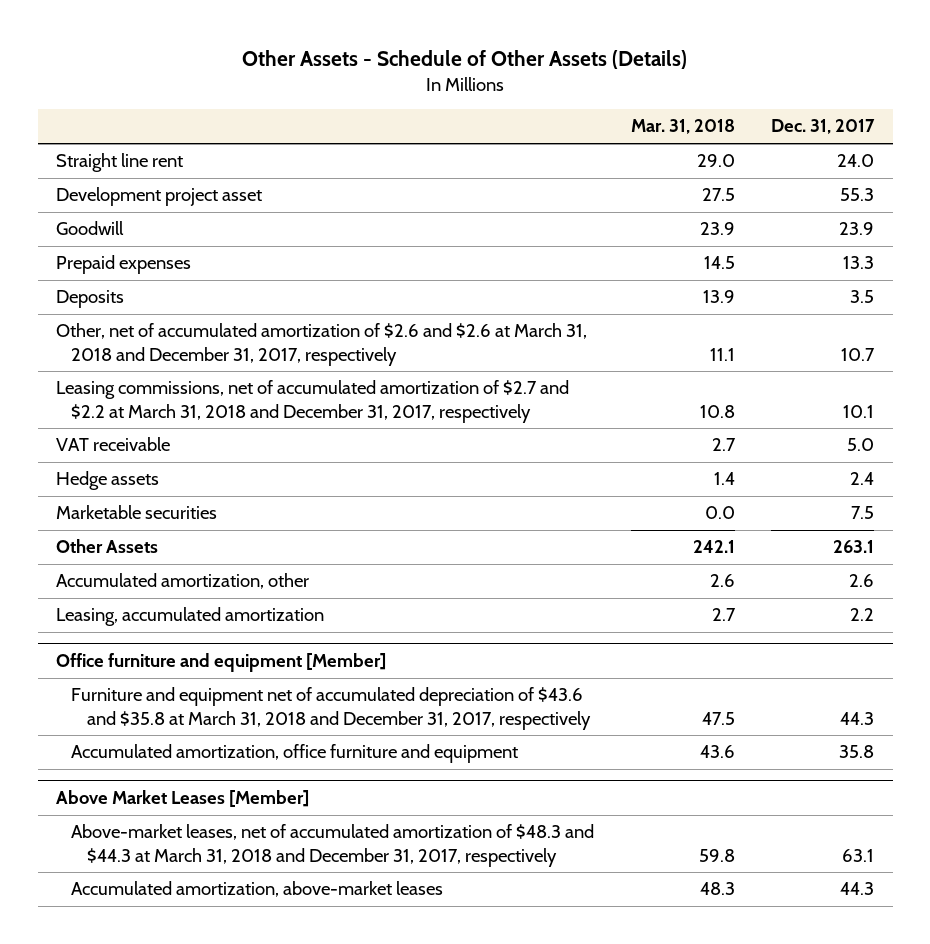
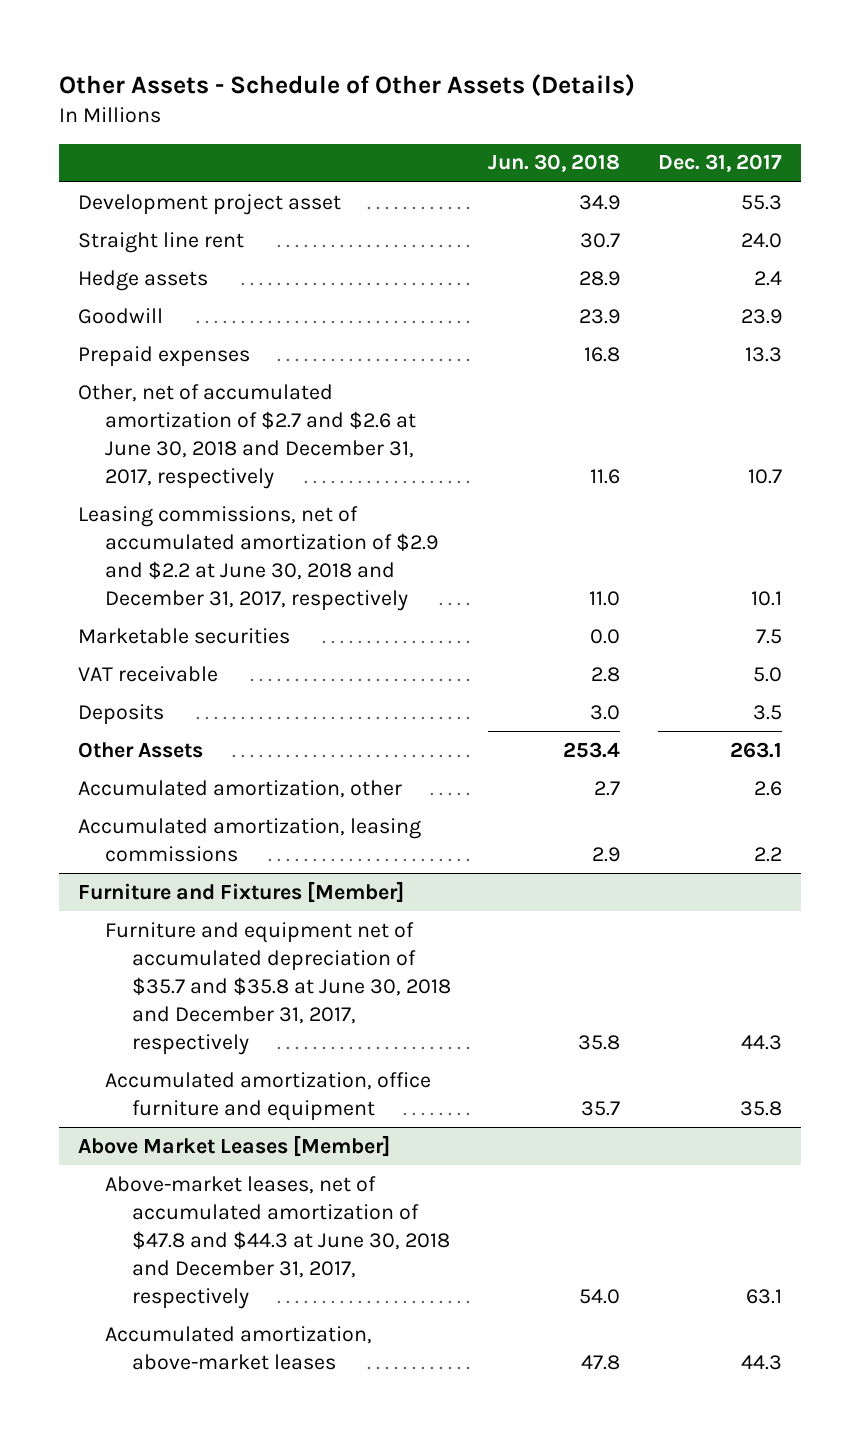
- | Mar. 31, 2018 | Dec. 31, 2017
+ | Jun. 30, 2018 | Dec. 31, 2017
moved down: Straight line rent | 30.7 | 24.0
moved up: Hedge assets | 28.9 | 2.4
- Other, net of accumulated amortization of $2.6 and $2.6 at March 31, 2018 and December 31, 2017, respectively | 11.1 | 10.7
- Leasing commissions, net of accumulated amortization of $2.7 and $2.2 at March 31, 2018 and December 31, 2017, respectively | 10.8 | 10.1
+ Other, net of accumulated amortization of $2.7 and $2.6 at June 30, 2018 and December 31, 2017, respectively | 11.6 | 10.7
+ Leasing commissions, net of accumulated amortization of $2.9 and $2.2 at June 30, 2018 and December 31, 2017, respectively | 11.0 | 10.1
moved down: VAT receivable | 2.8 | 5.0
moved down: Deposits | 3.0 | 3.5
- Leasing, accumulated amortization | 2.7 | 2.2
- Office furniture and equipment [Member]
- Furniture and equipment net of accumulated depreciation of $43.6 and $35.8 at March 31, 2018 and December 31, 2017, respectively | 47.5 | 44.3
+ Accumulated amortization, leasing commissions | 2.9 | 2.2
+ Furniture and Fixtures [Member]
+ Furniture and equipment net of accumulated depreciation of $35.7 and $35.8 at June 30, 2018 and December 31, 2017, respectively | 35.8 | 44.3
@ Above Market Leases [Member]
- Above-market leases, net of accumulated amortization of $48.3 and $44.3 at March 31, 2018 and December 31, 2017, respectively | 59.8 | 63.1
+ Above-market leases, net of accumulated amortization of $47.8 and $44.3 at June 30, 2018 and December 31, 2017, respectively | 54.0 | 63.1

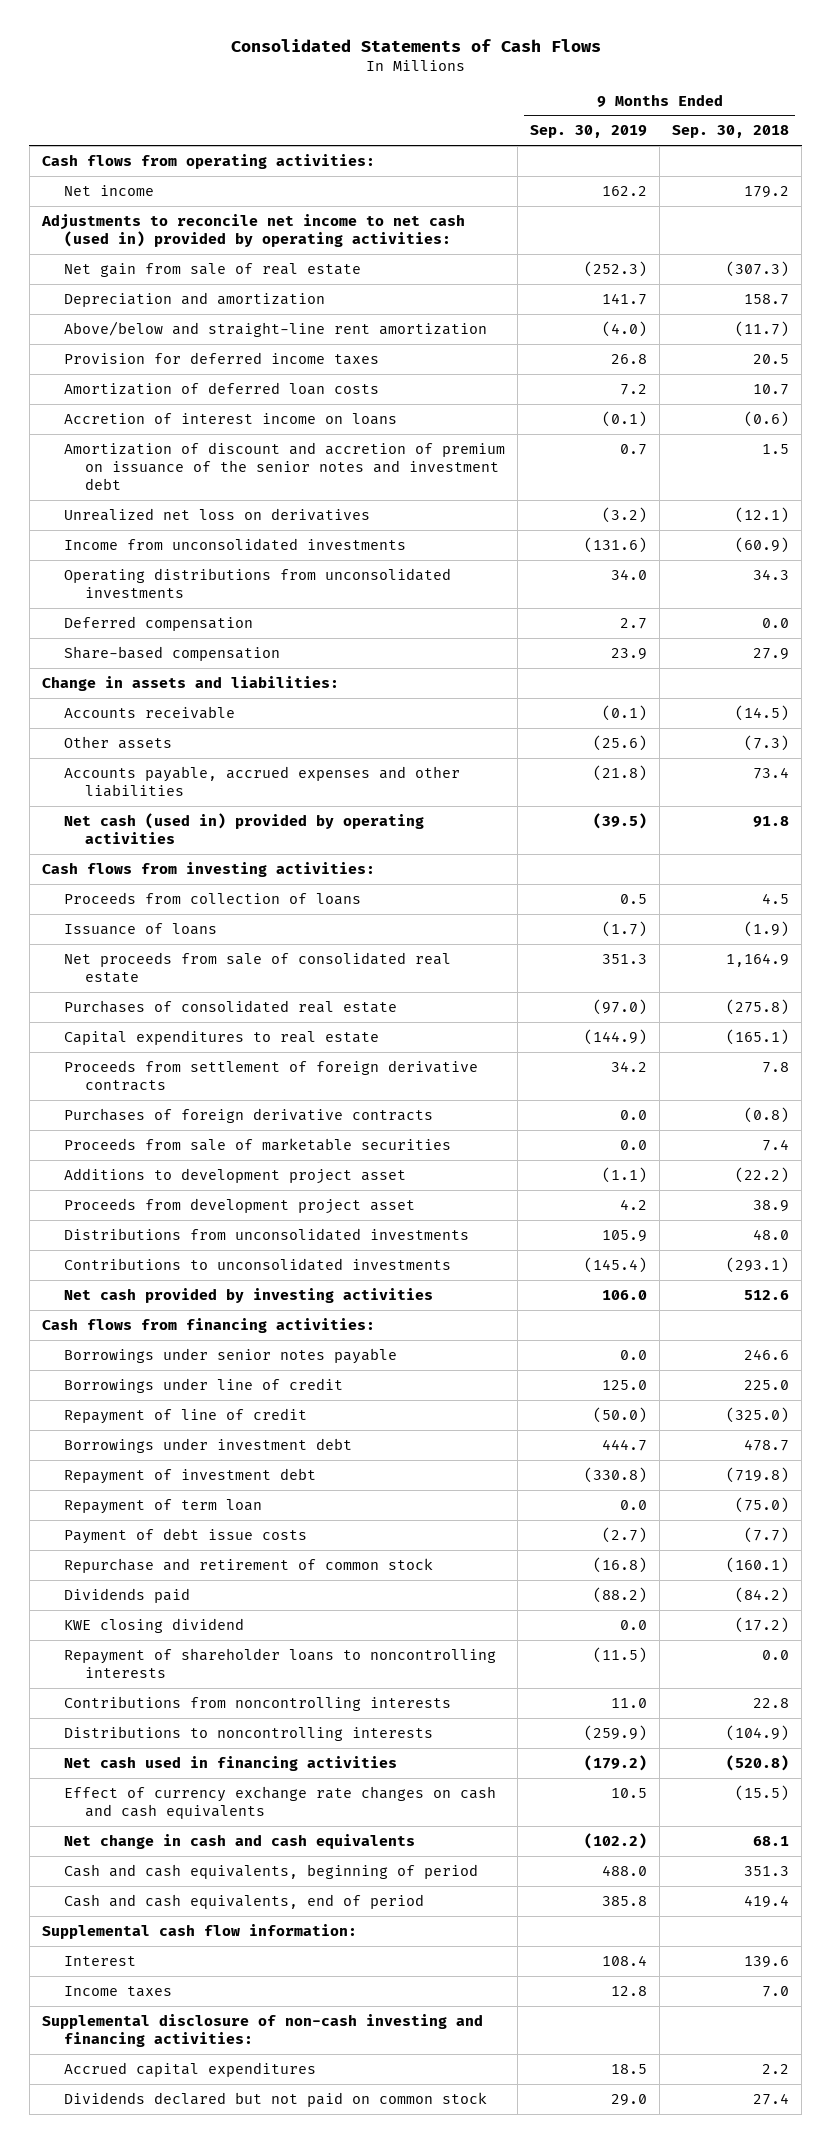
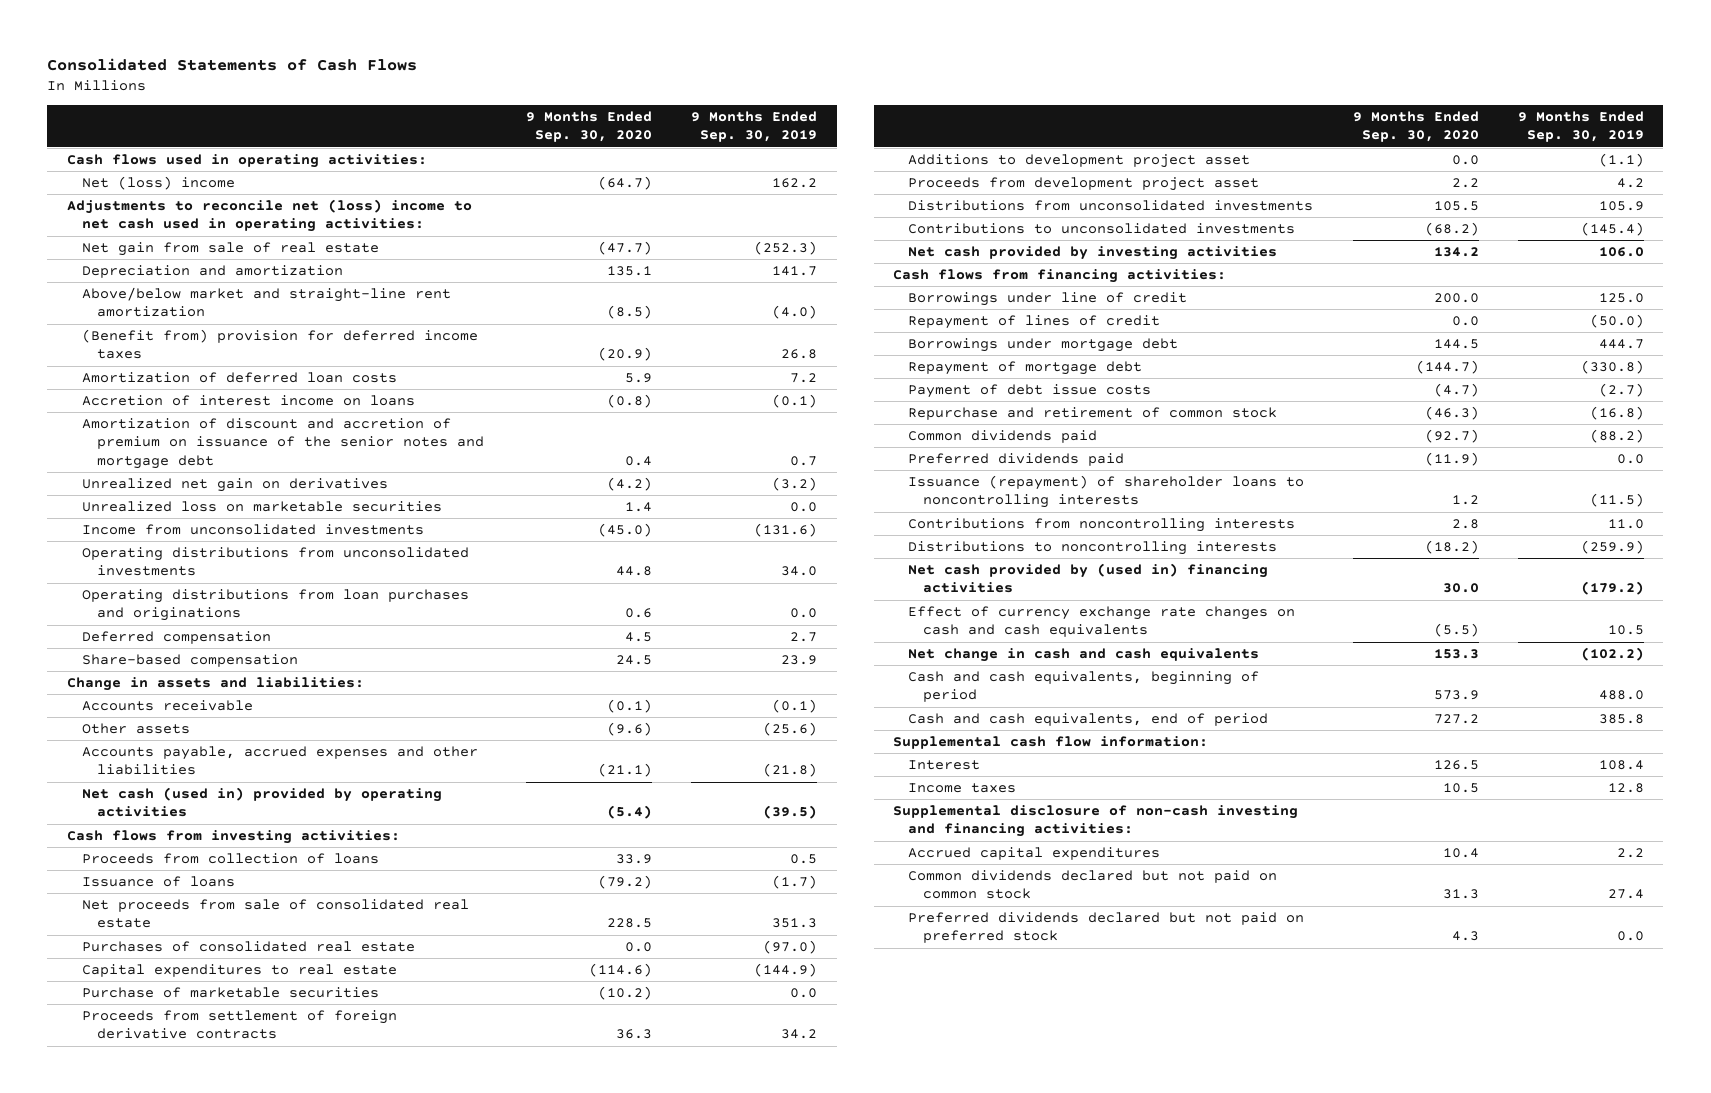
- | 9 Months Ended Sep. 30, 2019 | 9 Months Ended Sep. 30, 2018
+ | 9 Months Ended Sep. 30, 2020 | 9 Months Ended Sep. 30, 2019
- Cash flows from operating activities:
- Net income | 162.2 | 179.2
- Adjustments to reconcile net income to net cash (used in) provided by operating activities:
+ Cash flows used in operating activities:
+ Net (loss) income | (64.7) | 162.2
+ Adjustments to reconcile net (loss) income to net cash used in operating activities:
- Above/below and straight-line rent amortization | (4.0) | (11.7)
- Provision for deferred income taxes | 26.8 | 20.5
+ Above/below market and straight-line rent amortization | (8.5) | (4.0)
+ (Benefit from) provision for deferred income taxes | (20.9) | 26.8
- Amortization of discount and accretion of premium on issuance of the senior notes and investment debt | 0.7 | 1.5
- Unrealized net loss on derivatives | (3.2) | (12.1)
+ Amortization of discount and accretion of premium on issuance of the senior notes and mortgage debt | 0.4 | 0.7
+ Unrealized net gain on derivatives | (4.2) | (3.2)
+ Unrealized loss on marketable securities | 1.4 | 0.0
+ Operating distributions from loan purchases and originations | 0.6 | 0.0
+ Purchase of marketable securities | (10.2) | 0.0
- Purchases of foreign derivative contracts | 0.0 | (0.8)
- Proceeds from sale of marketable securities | 0.0 | 7.4
- Borrowings under senior notes payable | 0.0 | 246.6
- Repayment of line of credit | (50.0) | (325.0)
- Borrowings under investment debt | 444.7 | 478.7
- Repayment of investment debt | (330.8) | (719.8)
- Repayment of term loan | 0.0 | (75.0)
+ Repayment of lines of credit | 0.0 | (50.0)
+ Borrowings under mortgage debt | 144.5 | 444.7
+ Repayment of mortgage debt | (144.7) | (330.8)
- Dividends paid | (88.2) | (84.2)
- KWE closing dividend | 0.0 | (17.2)
- Repayment of shareholder loans to noncontrolling interests | (11.5) | 0.0
+ Common dividends paid | (92.7) | (88.2)
+ Preferred dividends paid | (11.9) | 0.0
+ Issuance (repayment) of shareholder loans to noncontrolling interests | 1.2 | (11.5)
- Net cash used in financing activities | (179.2) | (520.8)
+ Net cash provided by (used in) financing activities | 30.0 | (179.2)
- Accrued capital expenditures | 18.5 | 2.2
- Dividends declared but not paid on common stock | 29.0 | 27.4
+ Accrued capital expenditures | 10.4 | 2.2
+ Common dividends declared but not paid on common stock | 31.3 | 27.4
+ Preferred dividends declared but not paid on preferred stock | 4.3 | 0.0

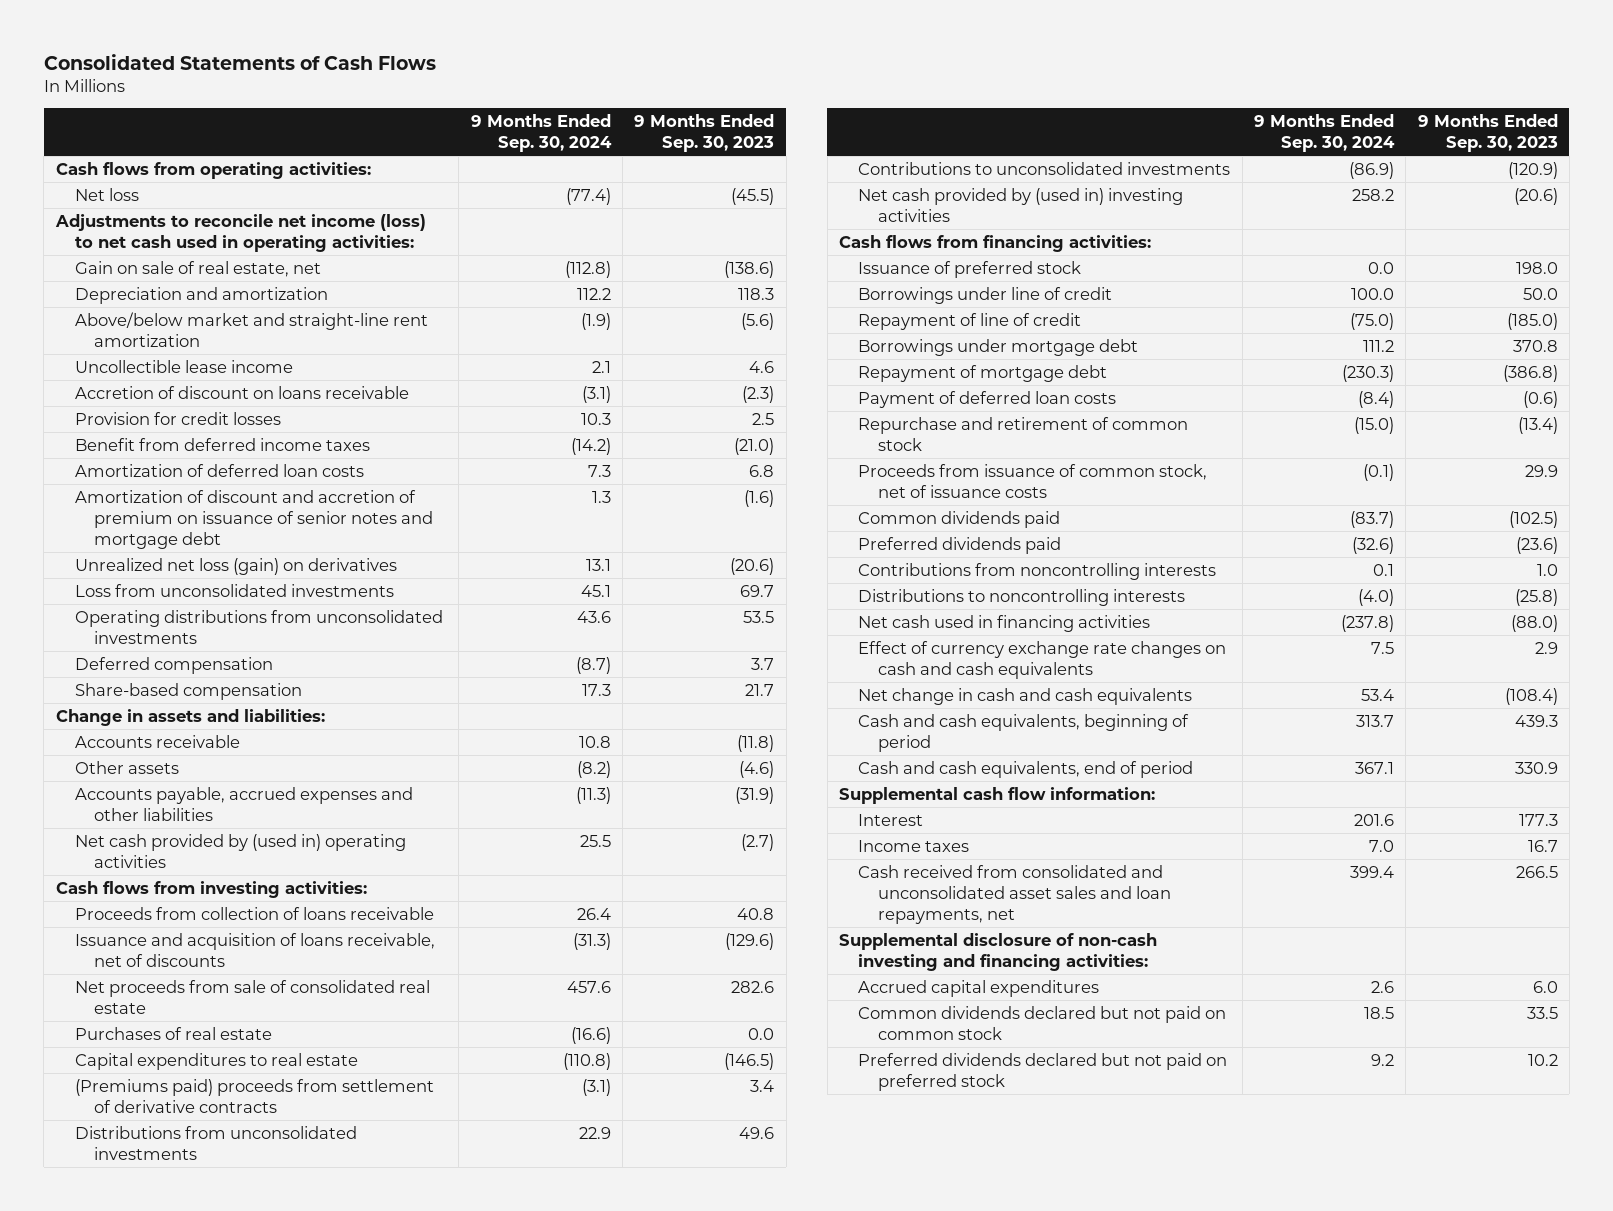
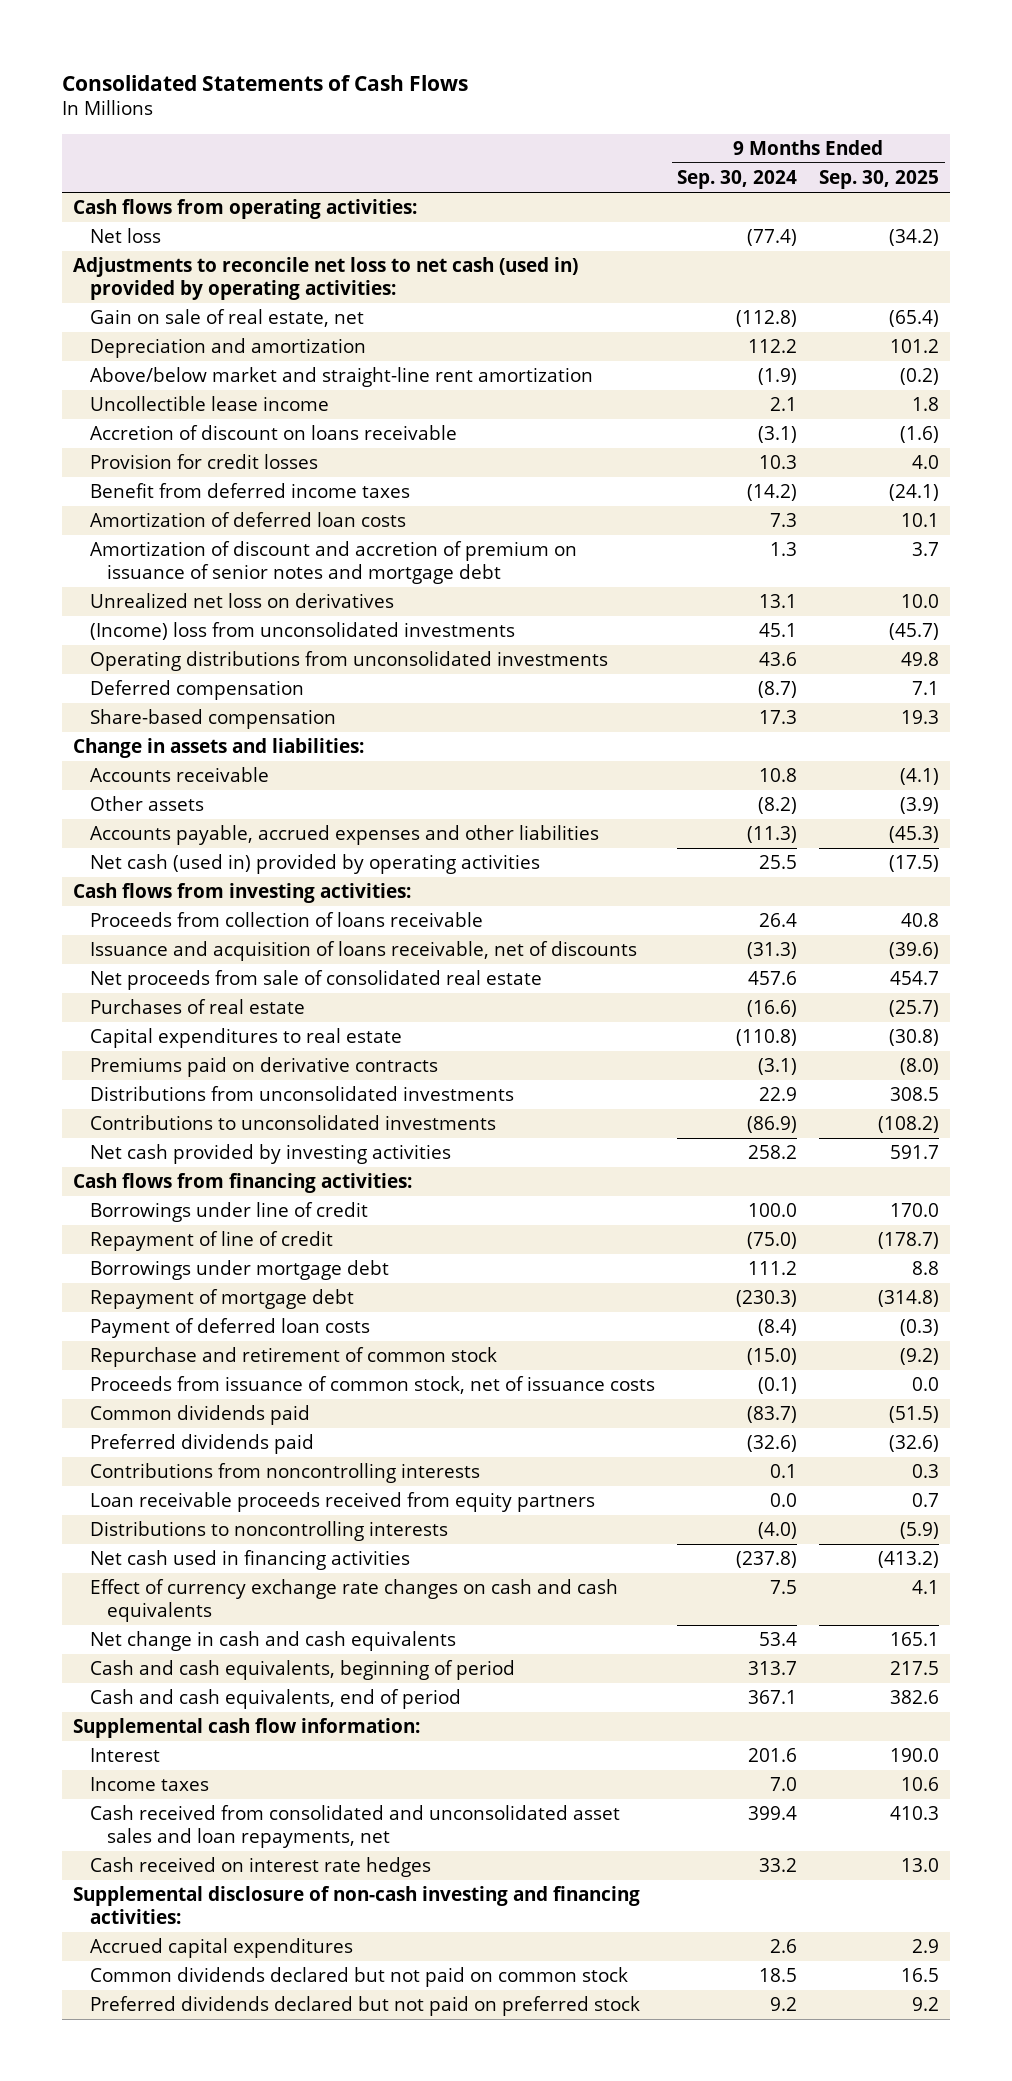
- | 9 Months Ended Sep. 30, 2024 | 9 Months Ended Sep. 30, 2023
+ | 9 Months Ended Sep. 30, 2024 | 9 Months Ended Sep. 30, 2025
- Adjustments to reconcile net income (loss) to net cash used in operating activities:
+ Adjustments to reconcile net loss to net cash (used in) provided by operating activities:
- Unrealized net loss (gain) on derivatives | 13.1 | (20.6)
- Loss from unconsolidated investments | 45.1 | 69.7
+ Unrealized net loss on derivatives | 13.1 | 10.0
+ (Income) loss from unconsolidated investments | 45.1 | (45.7)
- Net cash provided by (used in) operating activities | 25.5 | (2.7)
+ Net cash (used in) provided by operating activities | 25.5 | (17.5)
- (Premiums paid) proceeds from settlement of derivative contracts | (3.1) | 3.4
+ Premiums paid on derivative contracts | (3.1) | (8.0)
- Net cash provided by (used in) investing activities | 258.2 | (20.6)
+ Net cash provided by investing activities | 258.2 | 591.7
- Issuance of preferred stock | 0.0 | 198.0
+ Loan receivable proceeds received from equity partners | 0.0 | 0.7
+ Cash received on interest rate hedges | 33.2 | 13.0

